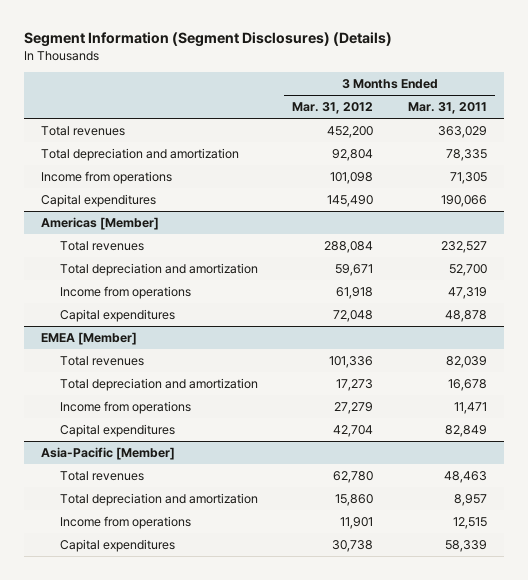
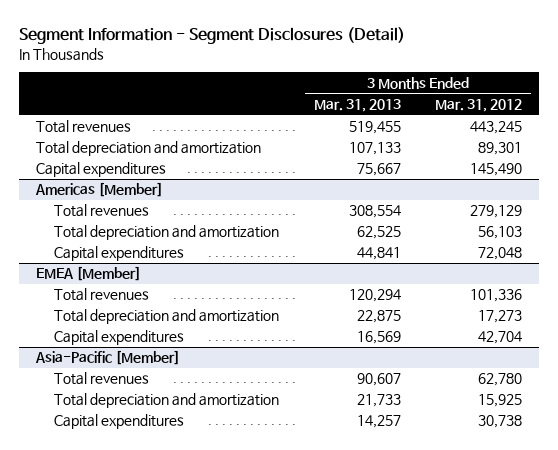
- Segment Information (Segment Disclosures) (Details)
+ Segment Information - Segment Disclosures (Detail)
- | 3 Months Ended Mar. 31, 2012 | 3 Months Ended Mar. 31, 2011
+ | 3 Months Ended Mar. 31, 2013 | 3 Months Ended Mar. 31, 2012
- Total revenues | 452,200 | 363,029
- Total depreciation and amortization | 92,804 | 78,335
- Income from operations | 101,098 | 71,305
+ Total revenues | 519,455 | 443,245
+ Total depreciation and amortization | 107,133 | 89,301
@ Americas [Member]
- Total revenues | 288,084 | 232,527
- Total depreciation and amortization | 59,671 | 52,700
- Income from operations | 61,918 | 47,319
+ Total revenues | 308,554 | 279,129
+ Total depreciation and amortization | 62,525 | 56,103
@ EMEA [Member]
- Income from operations | 27,279 | 11,471
@ Asia-Pacific [Member]
- Total depreciation and amortization | 15,860 | 8,957
- Income from operations | 11,901 | 12,515
+ Total depreciation and amortization | 21,733 | 15,925

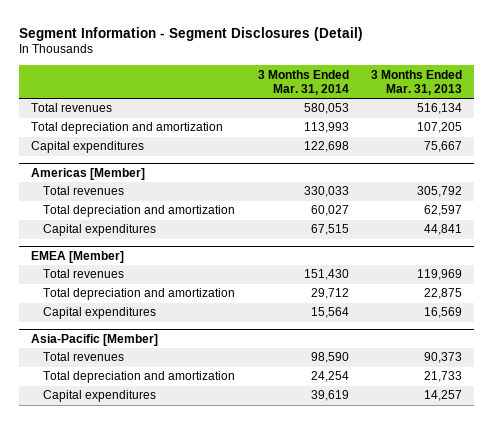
- | 3 Months Ended Mar. 31, 2013 | 3 Months Ended Mar. 31, 2012
+ | 3 Months Ended Mar. 31, 2014 | 3 Months Ended Mar. 31, 2013
- Total revenues | 519,455 | 443,245
- Total depreciation and amortization | 107,133 | 89,301
+ Total revenues | 580,053 | 516,134
+ Total depreciation and amortization | 113,993 | 107,205
@ Americas [Member]
- Total revenues | 308,554 | 279,129
- Total depreciation and amortization | 62,525 | 56,103
+ Total revenues | 330,033 | 305,792
+ Total depreciation and amortization | 60,027 | 62,597
@ EMEA [Member]
- Total revenues | 120,294 | 101,336
+ Total revenues | 151,430 | 119,969
@ Asia-Pacific [Member]
- Total revenues | 90,607 | 62,780
+ Total revenues | 98,590 | 90,373

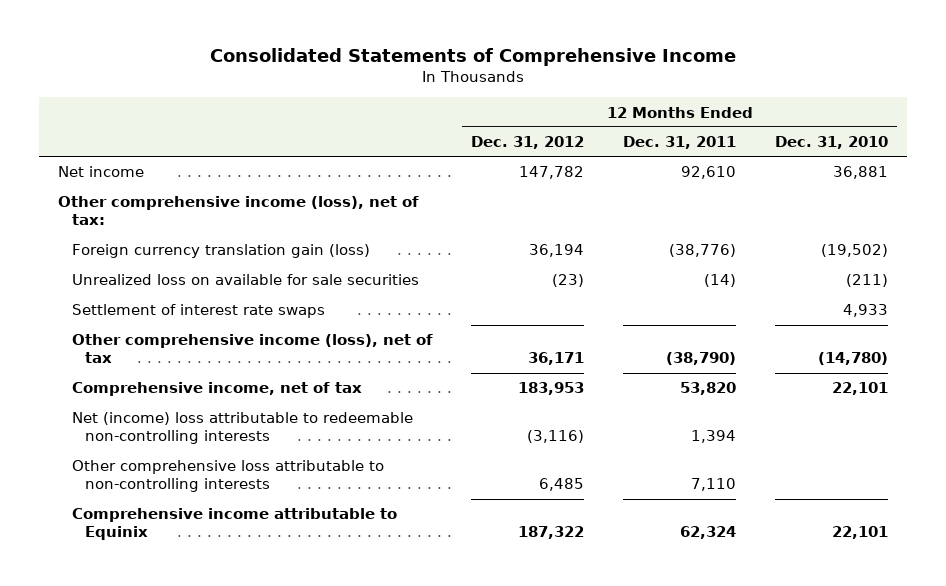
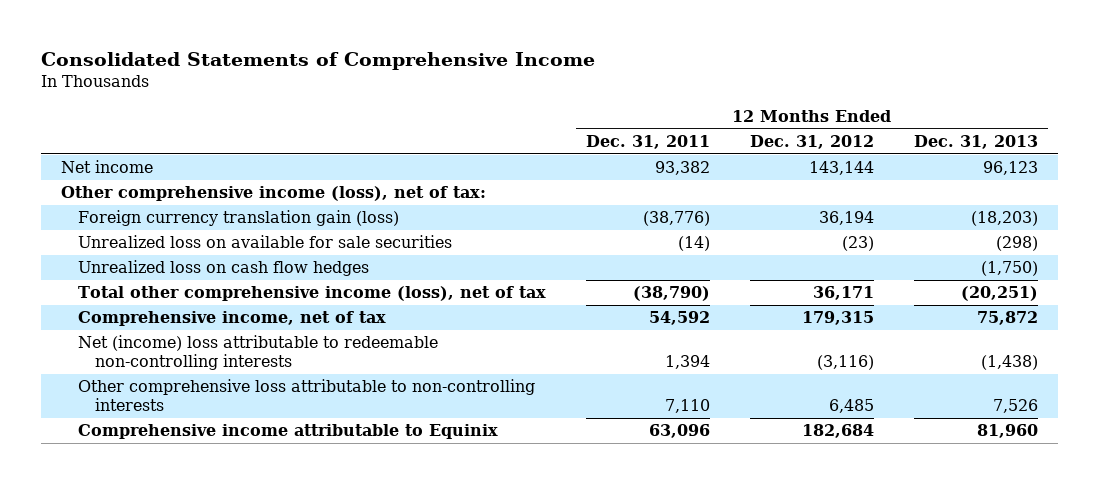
- | 12 Months Ended Dec. 31, 2012 | 12 Months Ended Dec. 31, 2011 | 12 Months Ended Dec. 31, 2010
+ | 12 Months Ended Dec. 31, 2011 | 12 Months Ended Dec. 31, 2012 | 12 Months Ended Dec. 31, 2013
- Net income | 147,782 | 92,610 | 36,881
+ Net income | 93,382 | 143,144 | 96,123
- Settlement of interest rate swaps | | | 4,933
- Other comprehensive income (loss), net of tax | 36,171 | (38,790) | (14,780)
- Comprehensive income, net of tax | 183,953 | 53,820 | 22,101
+ Unrealized loss on cash flow hedges | | | (1,750)
+ Total other comprehensive income (loss), net of tax | (38,790) | 36,171 | (20,251)
+ Comprehensive income, net of tax | 54,592 | 179,315 | 75,872
- Comprehensive income attributable to Equinix | 187,322 | 62,324 | 22,101
+ Comprehensive income attributable to Equinix | 63,096 | 182,684 | 81,960

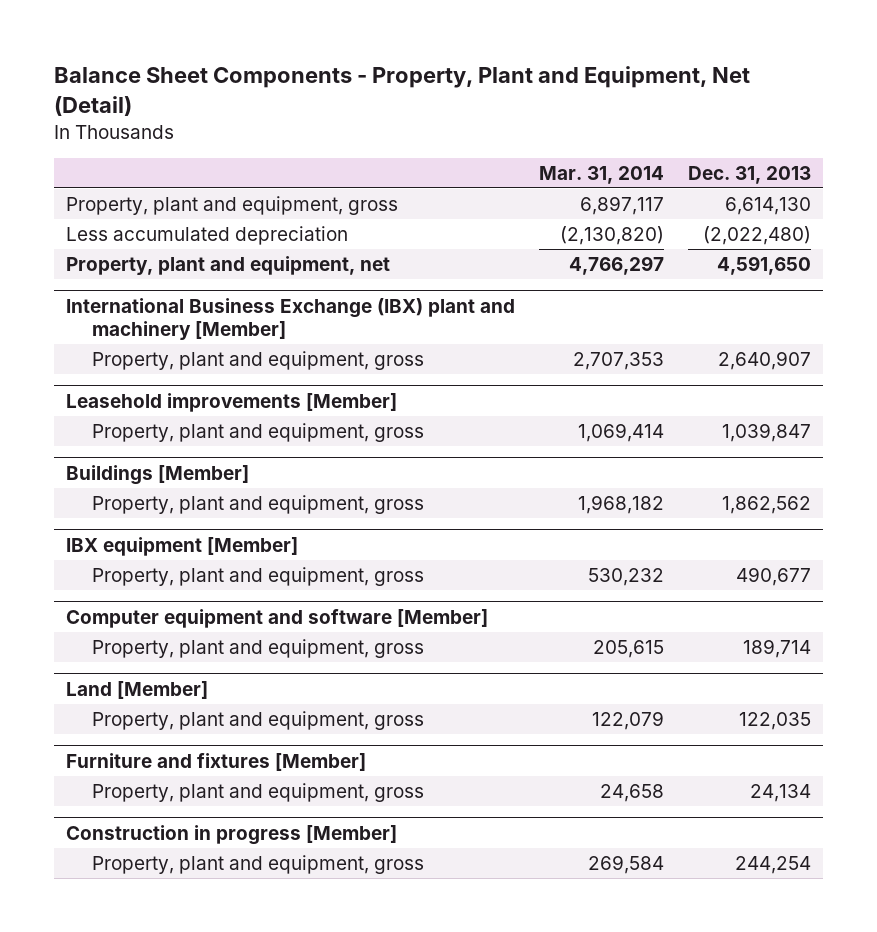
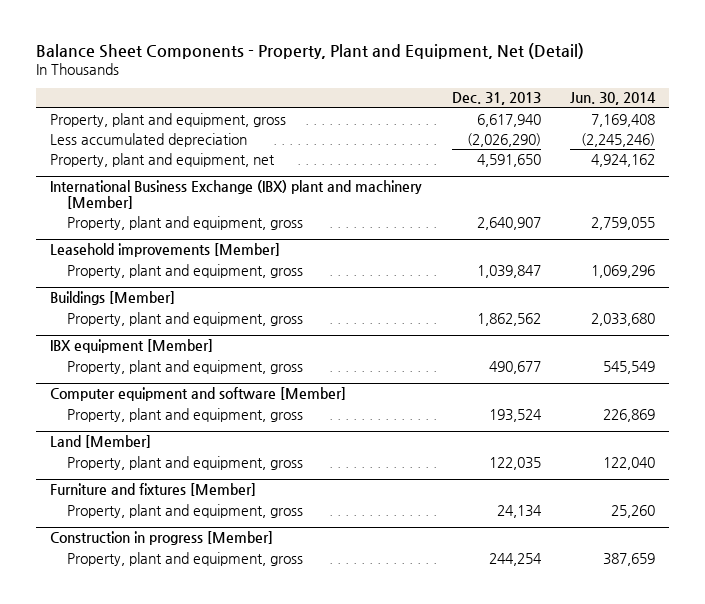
- | Mar. 31, 2014 | Dec. 31, 2013
+ | Dec. 31, 2013 | Jun. 30, 2014
- Property, plant and equipment, gross | 6,897,117 | 6,614,130
- Less accumulated depreciation | (2,130,820) | (2,022,480)
+ Property, plant and equipment, gross | 6,617,940 | 7,169,408
+ Less accumulated depreciation | (2,026,290) | (2,245,246)
@ Computer equipment and software [Member]
- Property, plant and equipment, gross | 205,615 | 189,714
+ Property, plant and equipment, gross | 193,524 | 226,869

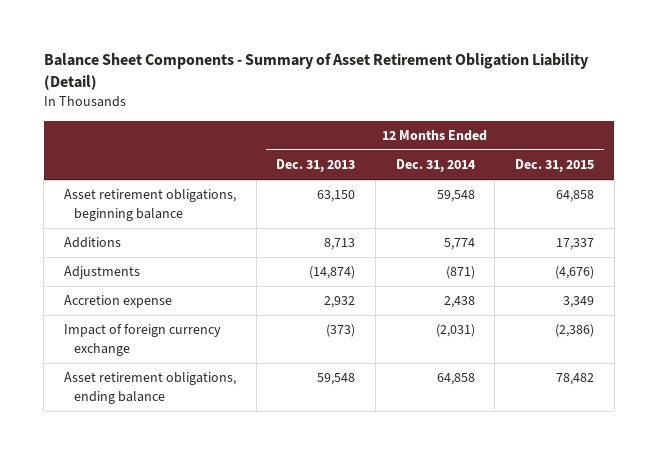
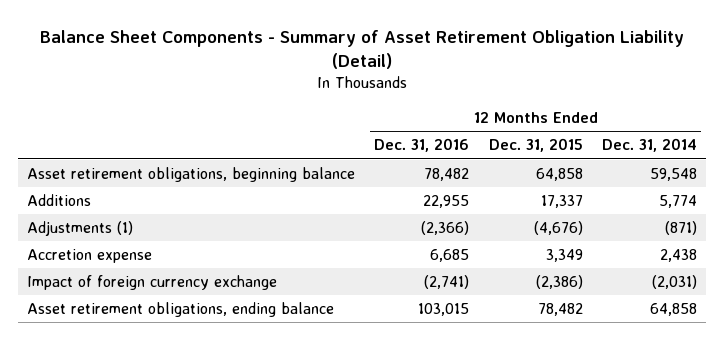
- | 12 Months Ended Dec. 31, 2013 | 12 Months Ended Dec. 31, 2014 | 12 Months Ended Dec. 31, 2015
+ | 12 Months Ended Dec. 31, 2016 | 12 Months Ended Dec. 31, 2015 | 12 Months Ended Dec. 31, 2014
- Adjustments | (14,874) | (871) | (4,676)
+ Adjustments (1) | (2,366) | (4,676) | (871)

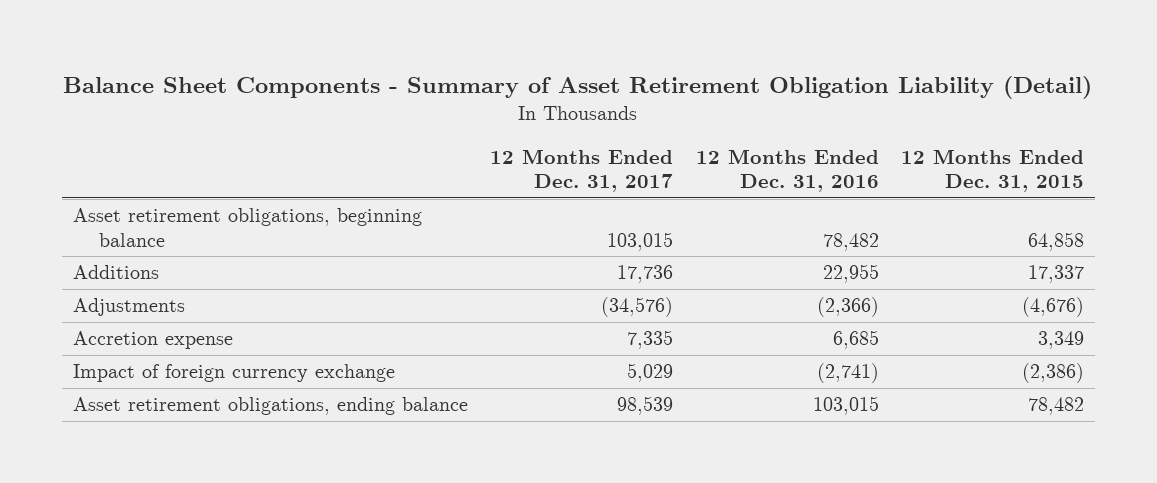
- | 12 Months Ended Dec. 31, 2016 | 12 Months Ended Dec. 31, 2015 | 12 Months Ended Dec. 31, 2014
+ | 12 Months Ended Dec. 31, 2017 | 12 Months Ended Dec. 31, 2016 | 12 Months Ended Dec. 31, 2015
- Adjustments (1) | (2,366) | (4,676) | (871)
+ Adjustments | (34,576) | (2,366) | (4,676)

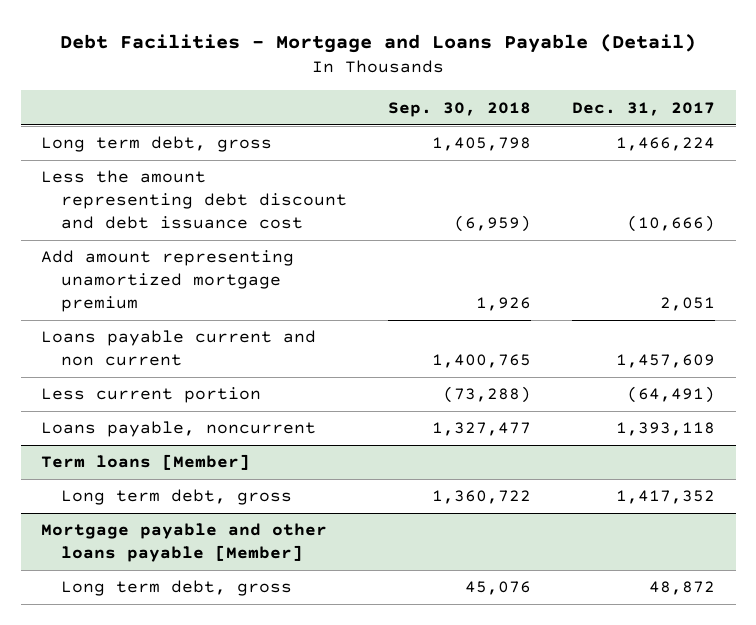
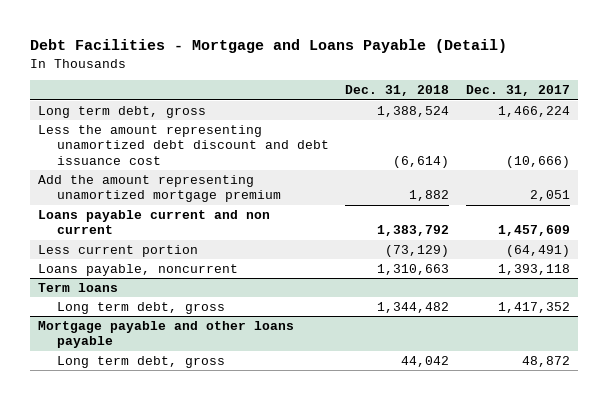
- | Sep. 30, 2018 | Dec. 31, 2017
+ | Dec. 31, 2018 | Dec. 31, 2017
- Less the amount representing debt discount and debt issuance cost | (6,959) | (10,666)
- Add amount representing unamortized mortgage premium | 1,926 | 2,051
+ Less the amount representing unamortized debt discount and debt issuance cost | (6,614) | (10,666)
+ Add the amount representing unamortized mortgage premium | 1,882 | 2,051
- Term loans [Member]
+ Term loans
- Mortgage payable and other loans payable [Member]
+ Mortgage payable and other loans payable

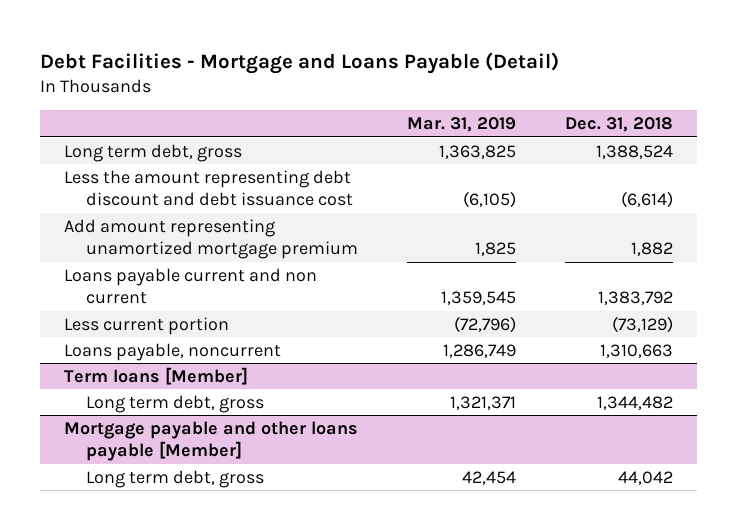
- | Dec. 31, 2018 | Dec. 31, 2017
+ | Mar. 31, 2019 | Dec. 31, 2018
- Less the amount representing unamortized debt discount and debt issuance cost | (6,614) | (10,666)
- Add the amount representing unamortized mortgage premium | 1,882 | 2,051
+ Less the amount representing debt discount and debt issuance cost | (6,105) | (6,614)
+ Add amount representing unamortized mortgage premium | 1,825 | 1,882
- Term loans
+ Term loans [Member]
- Mortgage payable and other loans payable
+ Mortgage payable and other loans payable [Member]

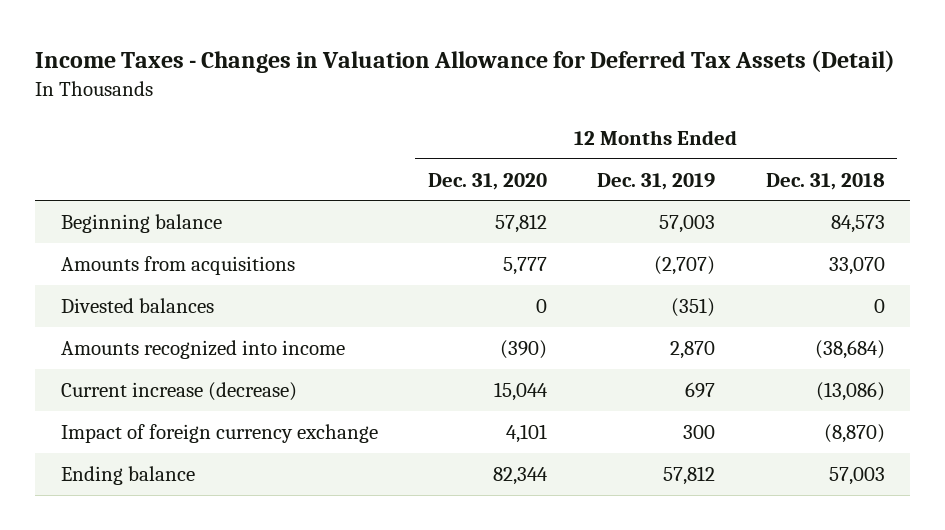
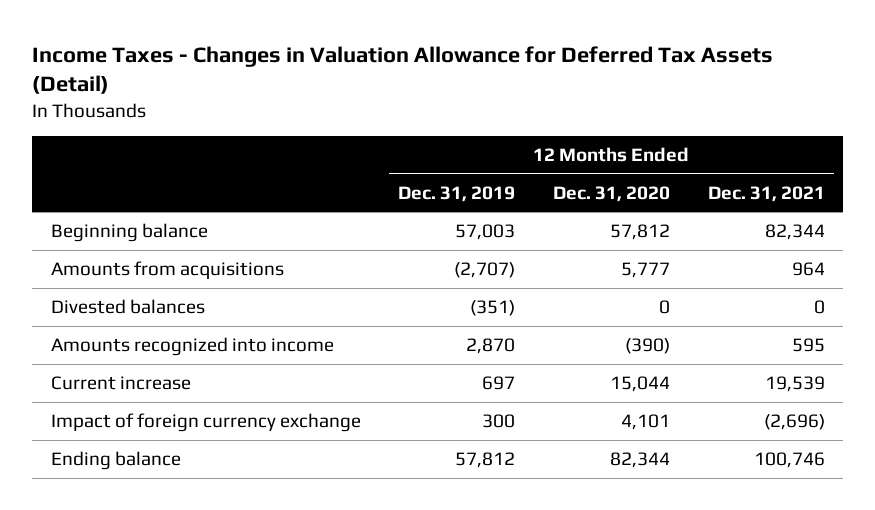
- | 12 Months Ended Dec. 31, 2020 | 12 Months Ended Dec. 31, 2019 | 12 Months Ended Dec. 31, 2018
+ | 12 Months Ended Dec. 31, 2019 | 12 Months Ended Dec. 31, 2020 | 12 Months Ended Dec. 31, 2021
- Current increase (decrease) | 15,044 | 697 | (13,086)
+ Current increase | 697 | 15,044 | 19,539

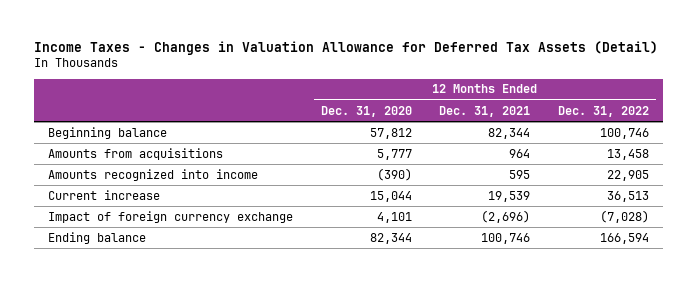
- | 12 Months Ended Dec. 31, 2019 | 12 Months Ended Dec. 31, 2020 | 12 Months Ended Dec. 31, 2021
+ | 12 Months Ended Dec. 31, 2020 | 12 Months Ended Dec. 31, 2021 | 12 Months Ended Dec. 31, 2022
- Divested balances | (351) | 0 | 0

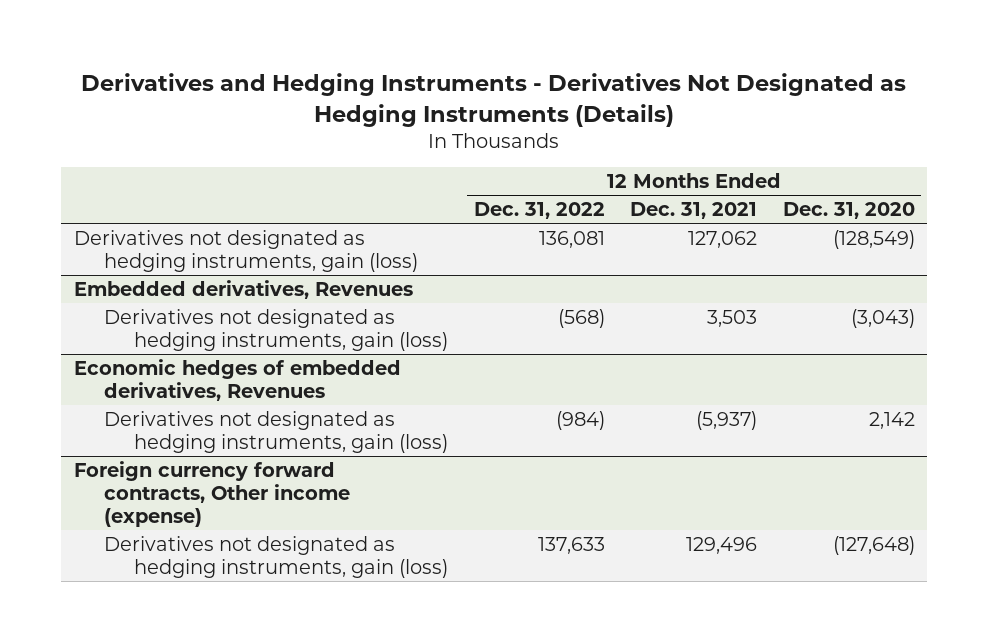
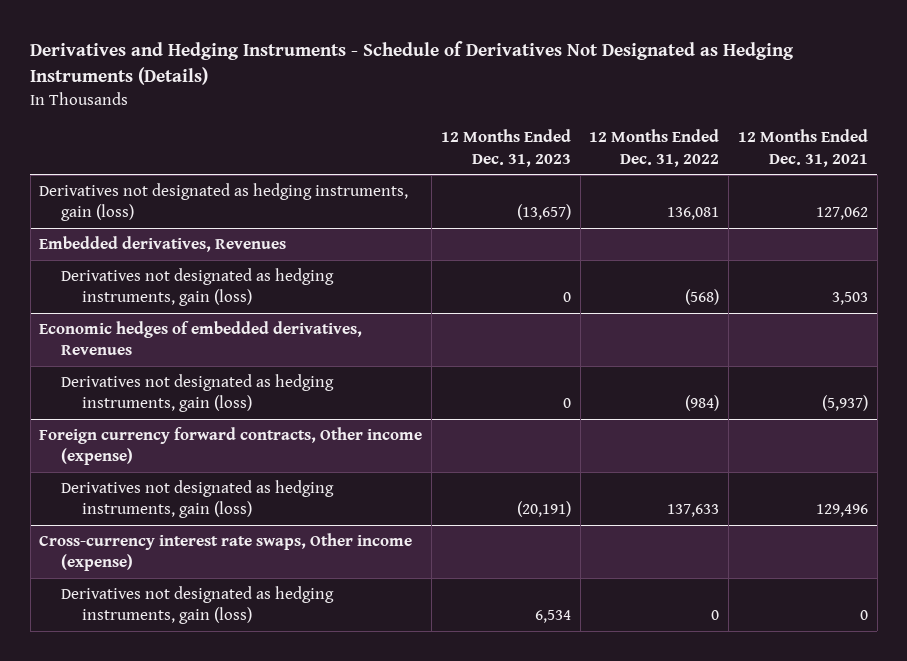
- Derivatives and Hedging Instruments - Derivatives Not Designated as Hedging Instruments (Details)
+ Derivatives and Hedging Instruments - Schedule of Derivatives Not Designated as Hedging Instruments (Details)
- | 12 Months Ended Dec. 31, 2022 | 12 Months Ended Dec. 31, 2021 | 12 Months Ended Dec. 31, 2020
+ | 12 Months Ended Dec. 31, 2023 | 12 Months Ended Dec. 31, 2022 | 12 Months Ended Dec. 31, 2021
+ Cross-currency interest rate swaps, Other income (expense)
+ Derivatives not designated as hedging instruments, gain (loss) | 6,534 | 0 | 0

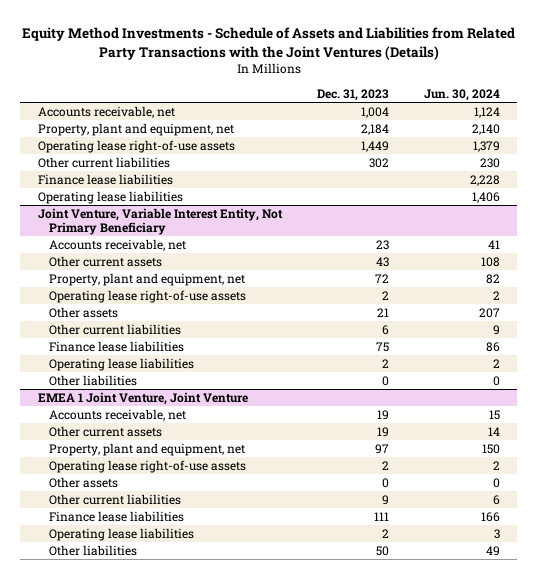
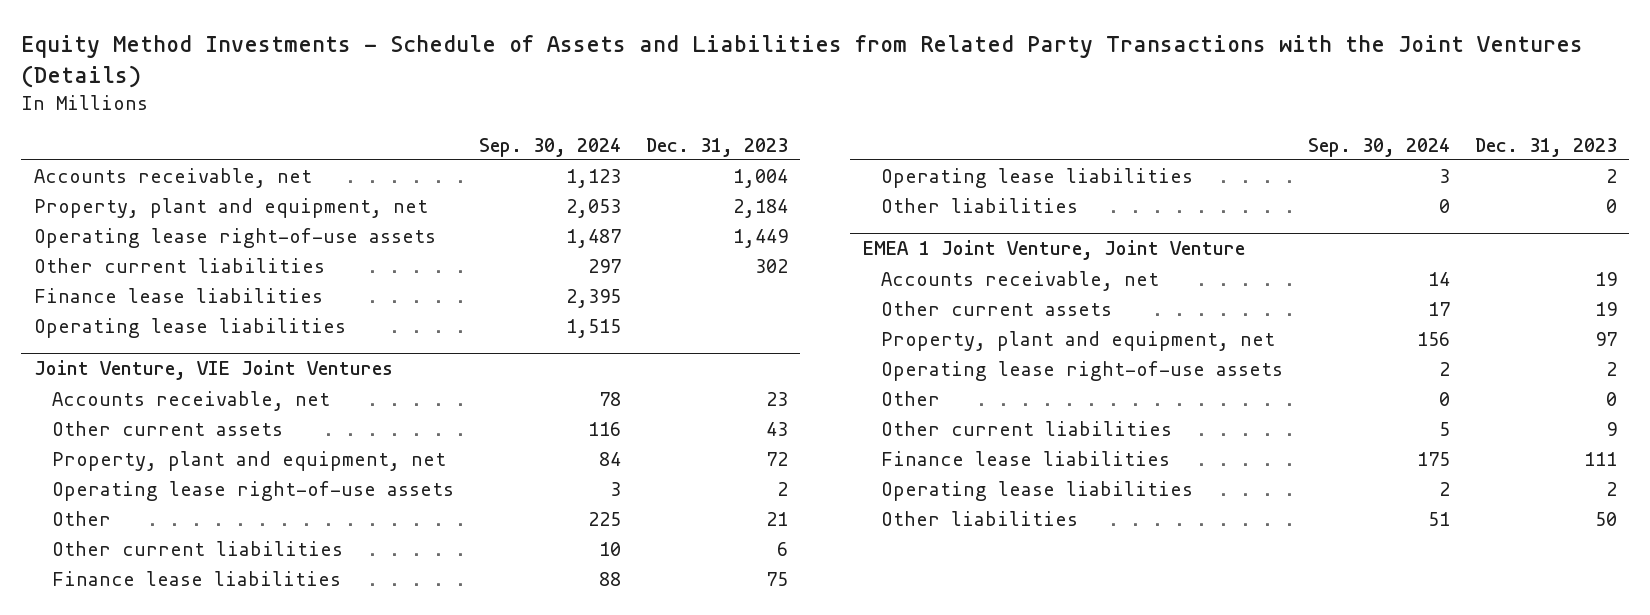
- | Dec. 31, 2023 | Jun. 30, 2024
+ | Sep. 30, 2024 | Dec. 31, 2023
- Joint Venture, Variable Interest Entity, Not Primary Beneficiary
+ Joint Venture, VIE Joint Ventures
- Other assets | 21 | 207
+ Other | 225 | 21
@ EMEA 1 Joint Venture, Joint Venture
- Other assets | 0 | 0
+ Other | 0 | 0

